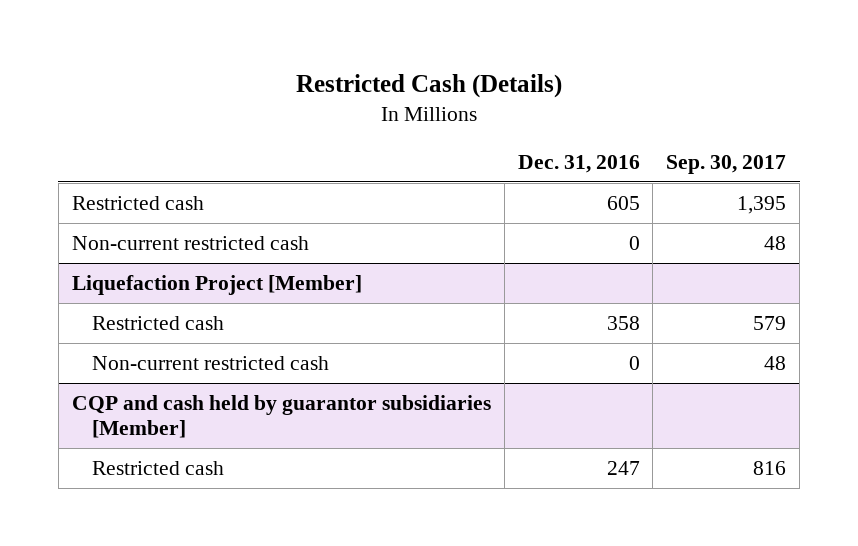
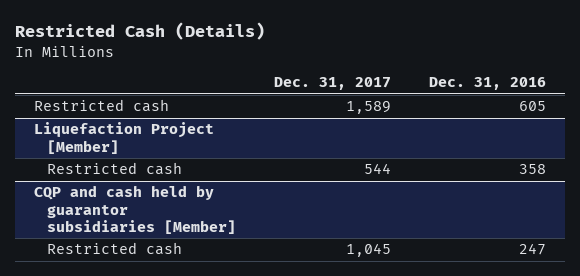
- | Dec. 31, 2016 | Sep. 30, 2017
+ | Dec. 31, 2017 | Dec. 31, 2016
- Non-current restricted cash | 0 | 48
@ Liquefaction Project [Member]
- Non-current restricted cash | 0 | 48

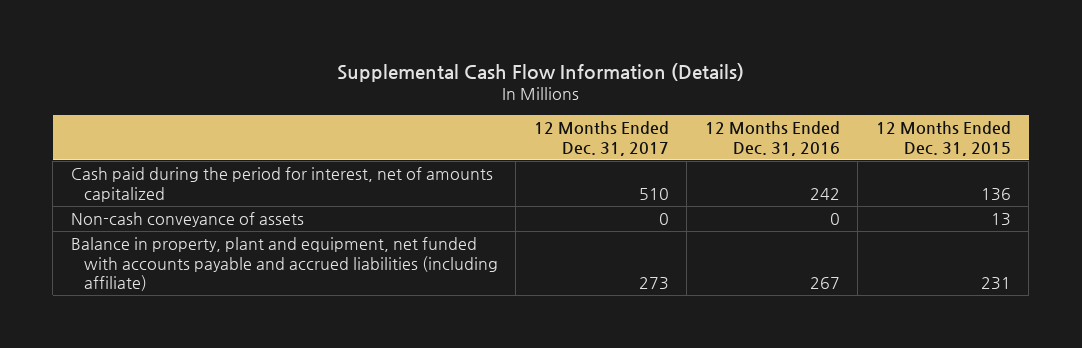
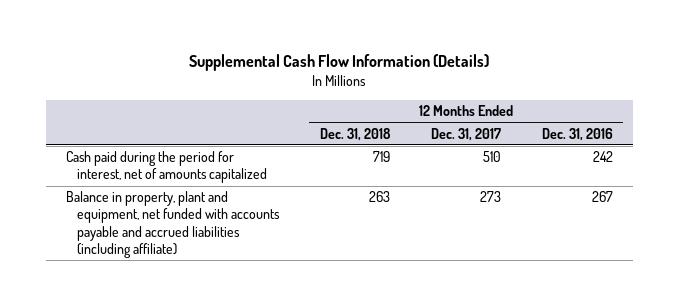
- | 12 Months Ended Dec. 31, 2017 | 12 Months Ended Dec. 31, 2016 | 12 Months Ended Dec. 31, 2015
+ | 12 Months Ended Dec. 31, 2018 | 12 Months Ended Dec. 31, 2017 | 12 Months Ended Dec. 31, 2016
- Non-cash conveyance of assets | 0 | 0 | 13

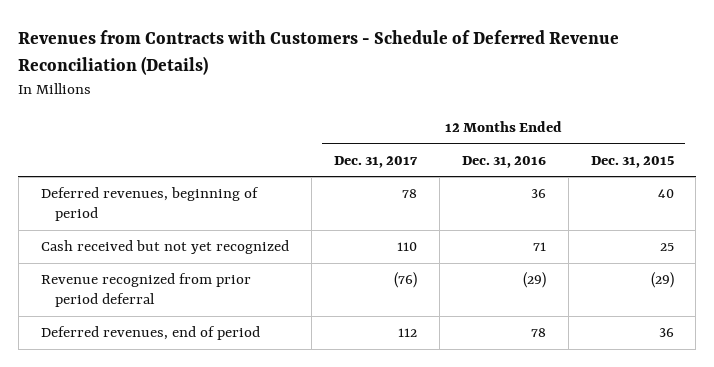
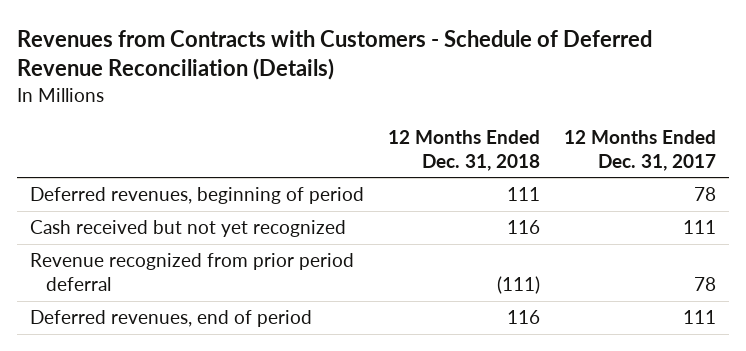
- | 12 Months Ended Dec. 31, 2017 | 12 Months Ended Dec. 31, 2016 | 12 Months Ended Dec. 31, 2015
+ | 12 Months Ended Dec. 31, 2018 | 12 Months Ended Dec. 31, 2017
- Cash received but not yet recognized | 110 | 71 | 25
- Revenue recognized from prior period deferral | (76) | (29) | (29)
- Deferred revenues, end of period | 112 | 78 | 36
+ Cash received but not yet recognized | 116 | 111
+ Revenue recognized from prior period deferral | (111) | 78
+ Deferred revenues, end of period | 116 | 111

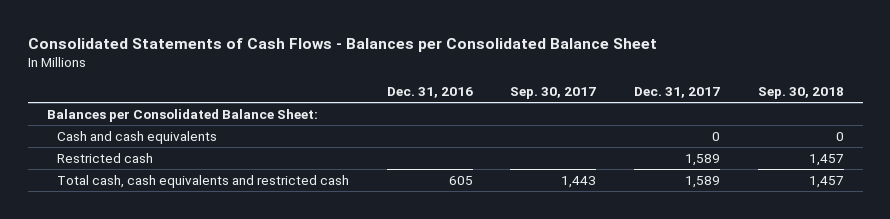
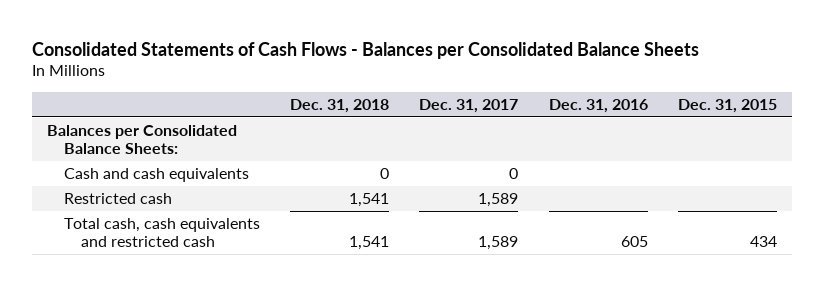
- Consolidated Statements of Cash Flows - Balances per Consolidated Balance Sheet
+ Consolidated Statements of Cash Flows - Balances per Consolidated Balance Sheets
- | Dec. 31, 2016 | Sep. 30, 2017 | Dec. 31, 2017 | Sep. 30, 2018
+ | Dec. 31, 2018 | Dec. 31, 2017 | Dec. 31, 2016 | Dec. 31, 2015
- Balances per Consolidated Balance Sheet:
+ Balances per Consolidated Balance Sheets:

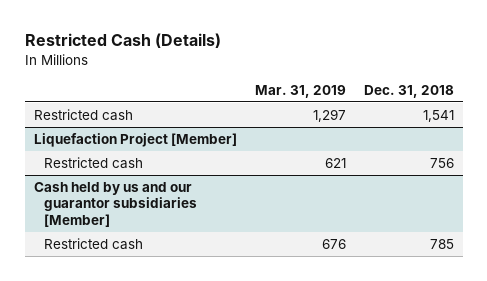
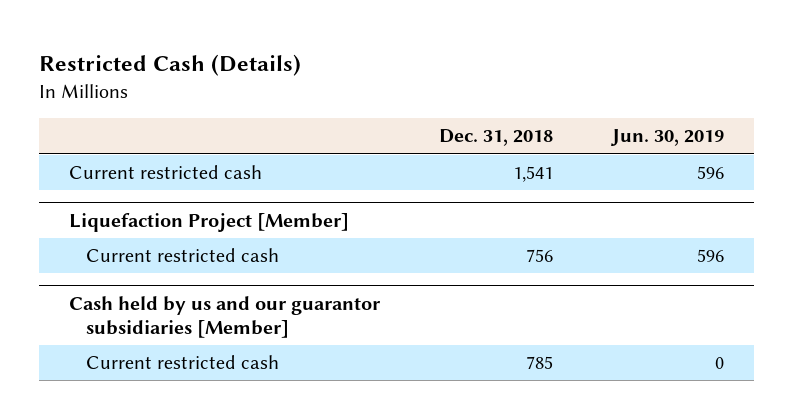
- | Mar. 31, 2019 | Dec. 31, 2018
+ | Dec. 31, 2018 | Jun. 30, 2019
- Restricted cash | 1,297 | 1,541
+ Current restricted cash | 1,541 | 596
@ Liquefaction Project [Member]
- Restricted cash | 621 | 756
+ Current restricted cash | 756 | 596
@ Cash held by us and our guarantor subsidiaries [Member]
- Restricted cash | 676 | 785
+ Current restricted cash | 785 | 0

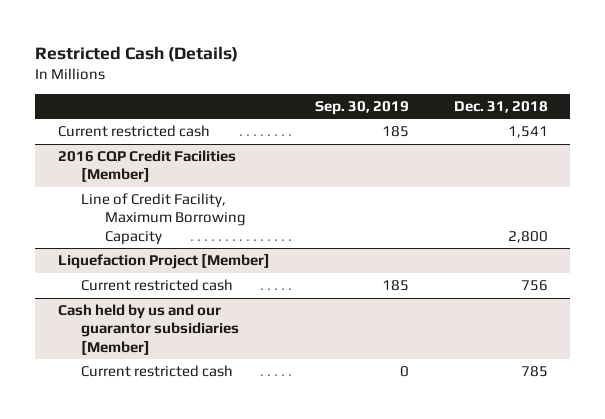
- | Dec. 31, 2018 | Jun. 30, 2019
+ | Sep. 30, 2019 | Dec. 31, 2018
+ 2016 CQP Credit Facilities [Member]
+ Line of Credit Facility, Maximum Borrowing Capacity | | 2,800

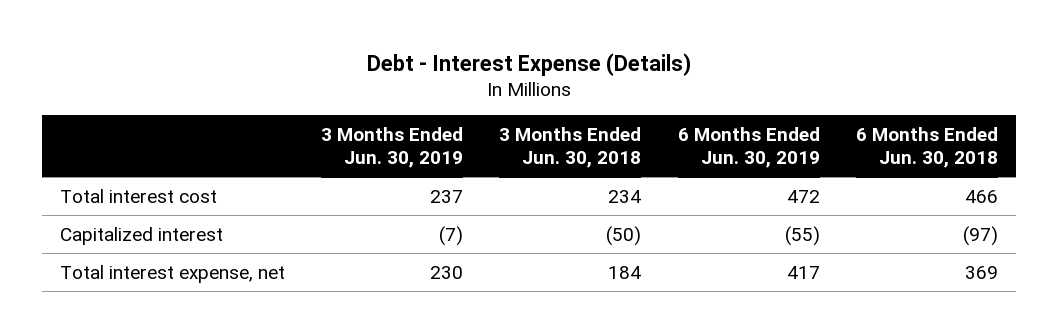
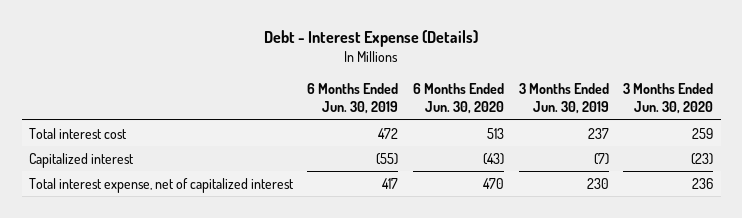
- | 3 Months Ended Jun. 30, 2019 | 3 Months Ended Jun. 30, 2018 | 6 Months Ended Jun. 30, 2019 | 6 Months Ended Jun. 30, 2018
+ | 6 Months Ended Jun. 30, 2019 | 6 Months Ended Jun. 30, 2020 | 3 Months Ended Jun. 30, 2019 | 3 Months Ended Jun. 30, 2020
- Total interest expense, net | 230 | 184 | 417 | 369
+ Total interest expense, net of capitalized interest | 417 | 470 | 230 | 236

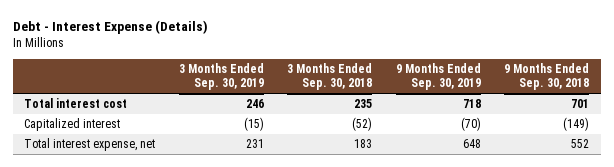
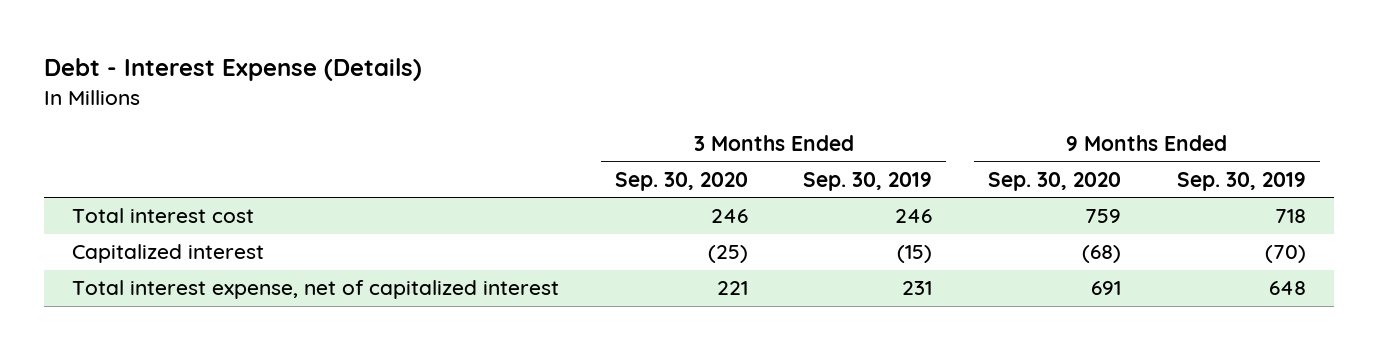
- | 3 Months Ended Sep. 30, 2019 | 3 Months Ended Sep. 30, 2018 | 9 Months Ended Sep. 30, 2019 | 9 Months Ended Sep. 30, 2018
+ | 3 Months Ended Sep. 30, 2020 | 3 Months Ended Sep. 30, 2019 | 9 Months Ended Sep. 30, 2020 | 9 Months Ended Sep. 30, 2019
- Total interest expense, net | 231 | 183 | 648 | 552
+ Total interest expense, net of capitalized interest | 221 | 231 | 691 | 648

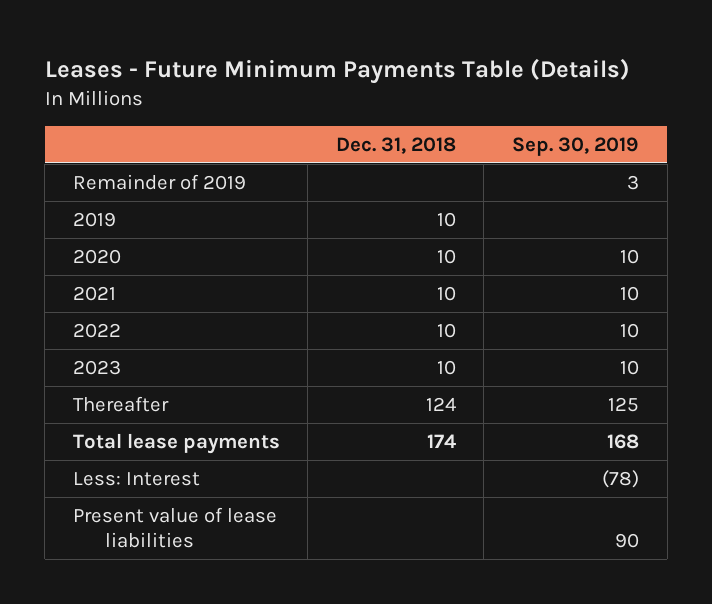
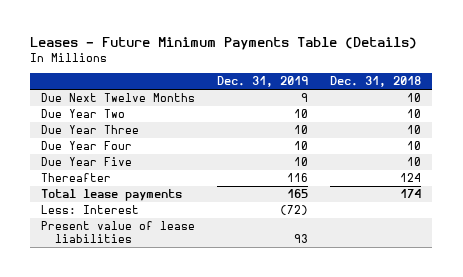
- | Dec. 31, 2018 | Sep. 30, 2019
+ | Dec. 31, 2019 | Dec. 31, 2018
- Remainder of 2019 | | 3
- 2019 | 10 |
- 2020 | 10 | 10
- 2021 | 10 | 10
- 2022 | 10 | 10
- 2023 | 10 | 10
+ Due Next Twelve Months | 9 | 10
+ Due Year Two | 10 | 10
+ Due Year Three | 10 | 10
+ Due Year Four | 10 | 10
+ Due Year Five | 10 | 10

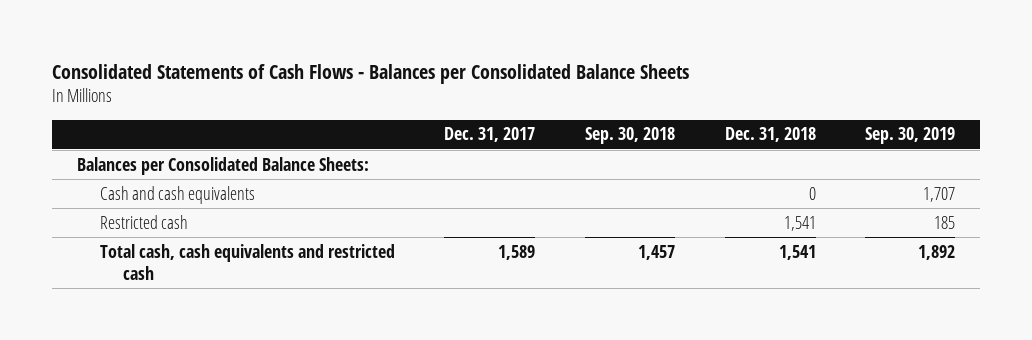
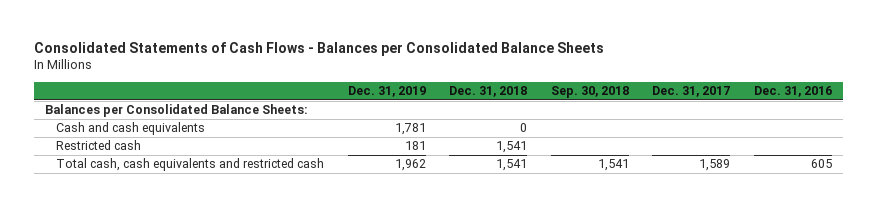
- | Dec. 31, 2017 | Sep. 30, 2018 | Dec. 31, 2018 | Sep. 30, 2019
+ | Dec. 31, 2019 | Dec. 31, 2018 | Sep. 30, 2018 | Dec. 31, 2017 | Dec. 31, 2016
- Total cash, cash equivalents and restricted cash | 1,589 | 1,457 | 1,541 | 1,892
+ Total cash, cash equivalents and restricted cash | 1,962 | 1,541 | 1,541 | 1,589 | 605

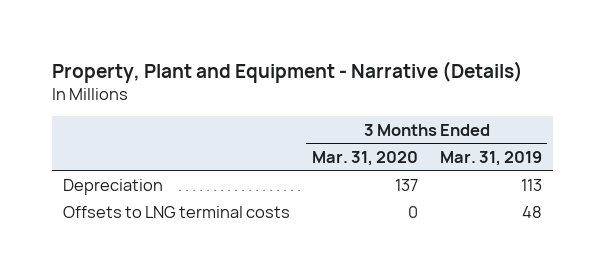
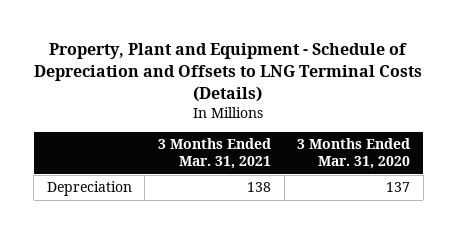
- Property, Plant and Equipment - Narrative (Details)
+ Property, Plant and Equipment - Schedule of Depreciation and Offsets to LNG Terminal Costs (Details)
- | 3 Months Ended Mar. 31, 2020 | 3 Months Ended Mar. 31, 2019
+ | 3 Months Ended Mar. 31, 2021 | 3 Months Ended Mar. 31, 2020
- Offsets to LNG terminal costs | 0 | 48

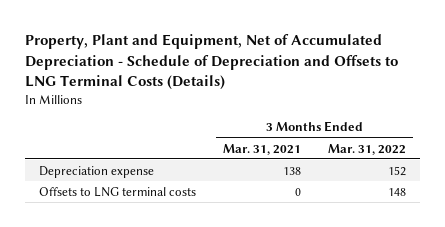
- Property, Plant and Equipment - Schedule of Depreciation and Offsets to LNG Terminal Costs (Details)
+ Property, Plant and Equipment, Net of Accumulated Depreciation - Schedule of Depreciation and Offsets to LNG Terminal Costs (Details)
- | 3 Months Ended Mar. 31, 2021 | 3 Months Ended Mar. 31, 2020
+ | 3 Months Ended Mar. 31, 2021 | 3 Months Ended Mar. 31, 2022
- Depreciation | 138 | 137
+ Depreciation expense | 138 | 152
+ Offsets to LNG terminal costs | 0 | 148

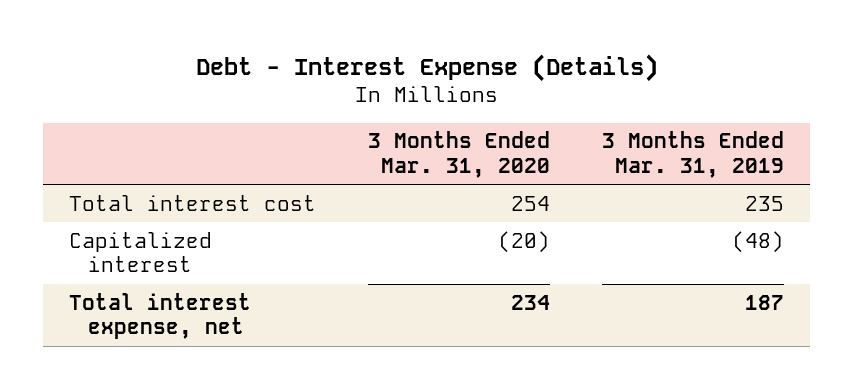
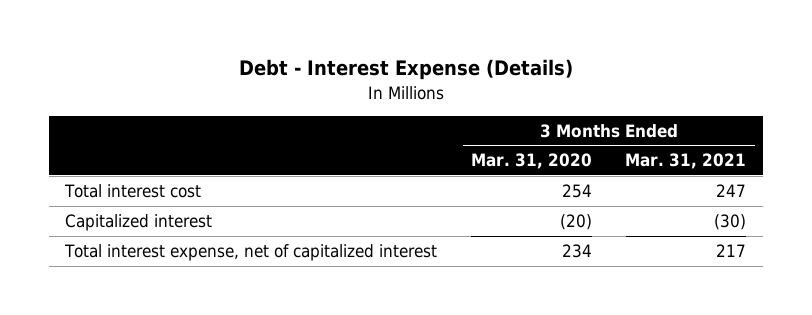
- | 3 Months Ended Mar. 31, 2020 | 3 Months Ended Mar. 31, 2019
+ | 3 Months Ended Mar. 31, 2020 | 3 Months Ended Mar. 31, 2021
- Total interest expense, net | 234 | 187
+ Total interest expense, net of capitalized interest | 234 | 217

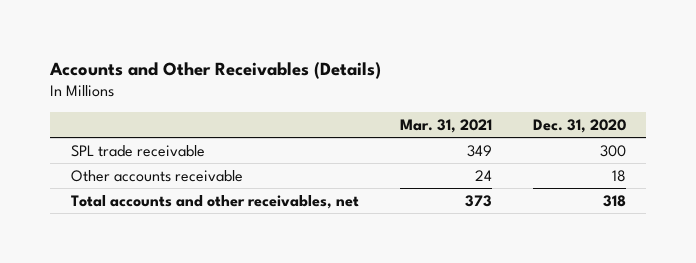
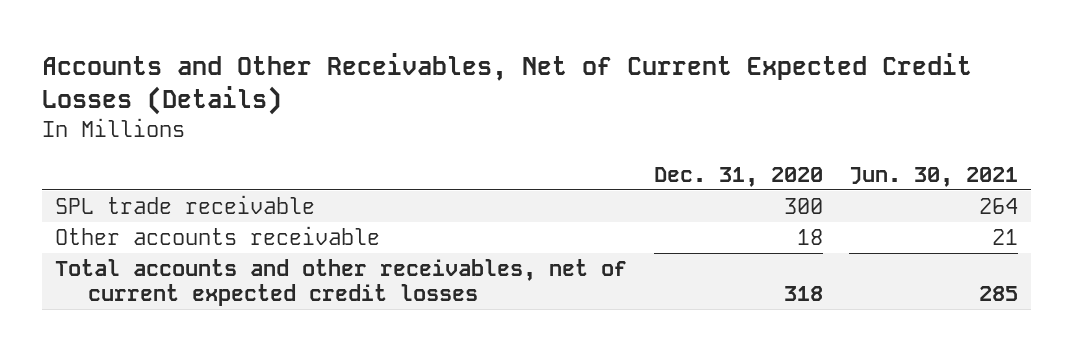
- Accounts and Other Receivables (Details)
+ Accounts and Other Receivables, Net of Current Expected Credit Losses (Details)
- | Mar. 31, 2021 | Dec. 31, 2020
+ | Dec. 31, 2020 | Jun. 30, 2021
- Total accounts and other receivables, net | 373 | 318
+ Total accounts and other receivables, net of current expected credit losses | 318 | 285

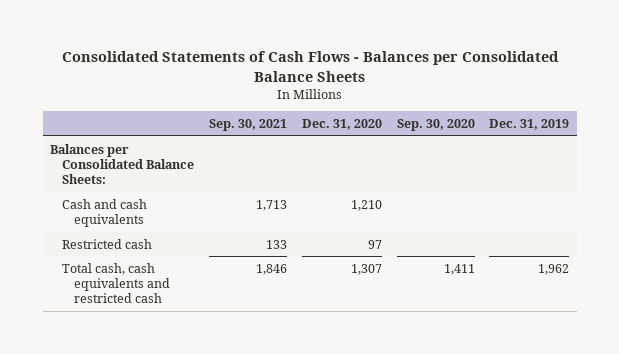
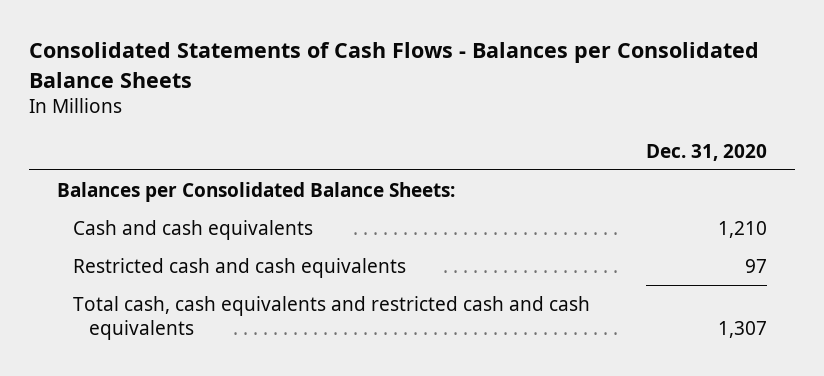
- | Sep. 30, 2021 | Dec. 31, 2020 | Sep. 30, 2020 | Dec. 31, 2019
+ | Dec. 31, 2020
- Restricted cash | 133 | 97 | |
- Total cash, cash equivalents and restricted cash | 1,846 | 1,307 | 1,411 | 1,962
+ Restricted cash and cash equivalents | 97
+ Total cash, cash equivalents and restricted cash and cash equivalents | 1,307

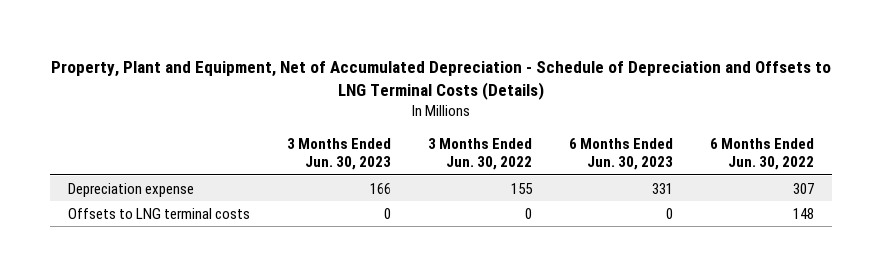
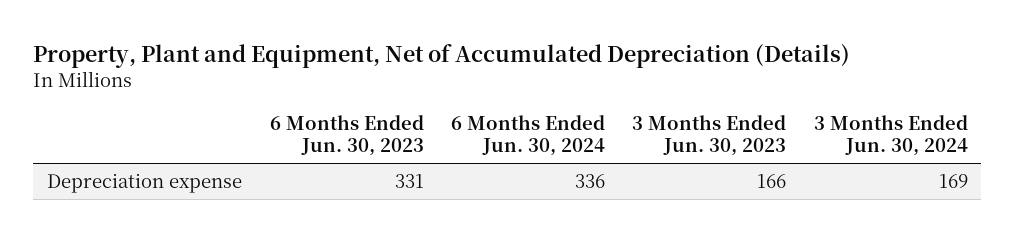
- Property, Plant and Equipment, Net of Accumulated Depreciation - Schedule of Depreciation and Offsets to LNG Terminal Costs (Details)
+ Property, Plant and Equipment, Net of Accumulated Depreciation (Details)
- | 3 Months Ended Jun. 30, 2023 | 3 Months Ended Jun. 30, 2022 | 6 Months Ended Jun. 30, 2023 | 6 Months Ended Jun. 30, 2022
+ | 6 Months Ended Jun. 30, 2023 | 6 Months Ended Jun. 30, 2024 | 3 Months Ended Jun. 30, 2023 | 3 Months Ended Jun. 30, 2024
- Offsets to LNG terminal costs | 0 | 0 | 0 | 148

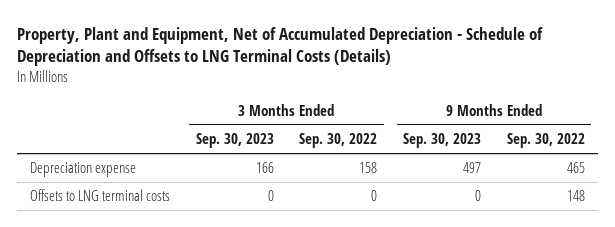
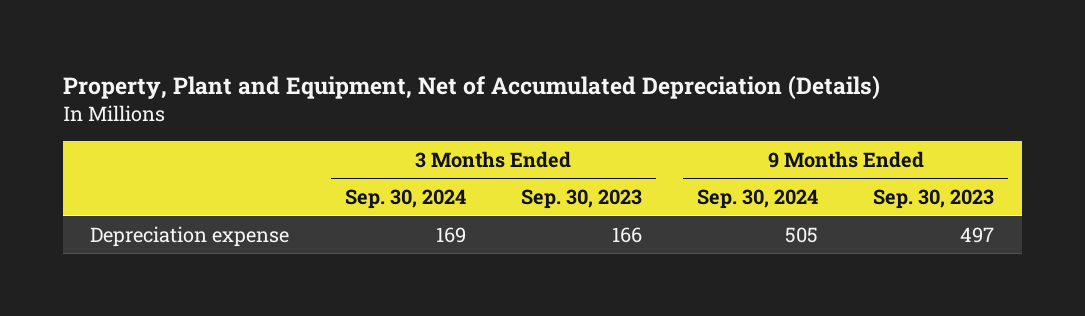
- Property, Plant and Equipment, Net of Accumulated Depreciation - Schedule of Depreciation and Offsets to LNG Terminal Costs (Details)
+ Property, Plant and Equipment, Net of Accumulated Depreciation (Details)
- | 3 Months Ended Sep. 30, 2023 | 3 Months Ended Sep. 30, 2022 | 9 Months Ended Sep. 30, 2023 | 9 Months Ended Sep. 30, 2022
+ | 3 Months Ended Sep. 30, 2024 | 3 Months Ended Sep. 30, 2023 | 9 Months Ended Sep. 30, 2024 | 9 Months Ended Sep. 30, 2023
- Offsets to LNG terminal costs | 0 | 0 | 0 | 148

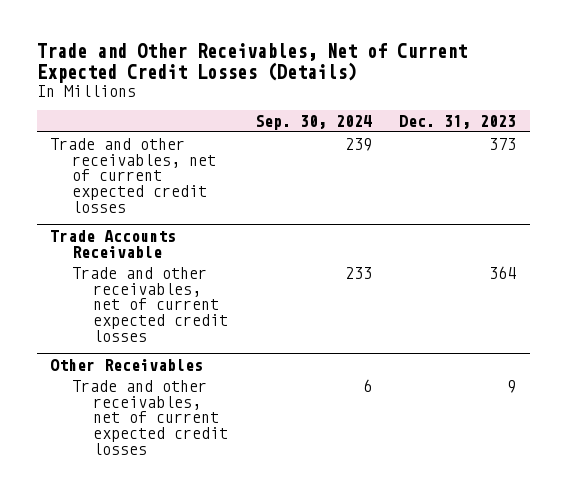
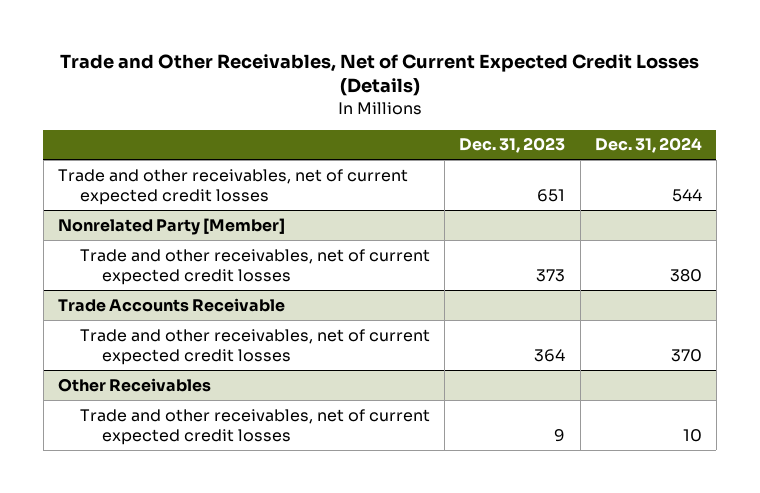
- | Sep. 30, 2024 | Dec. 31, 2023
+ | Dec. 31, 2023 | Dec. 31, 2024
+ Trade and other receivables, net of current expected credit losses | 651 | 544
+ Nonrelated Party [Member]

